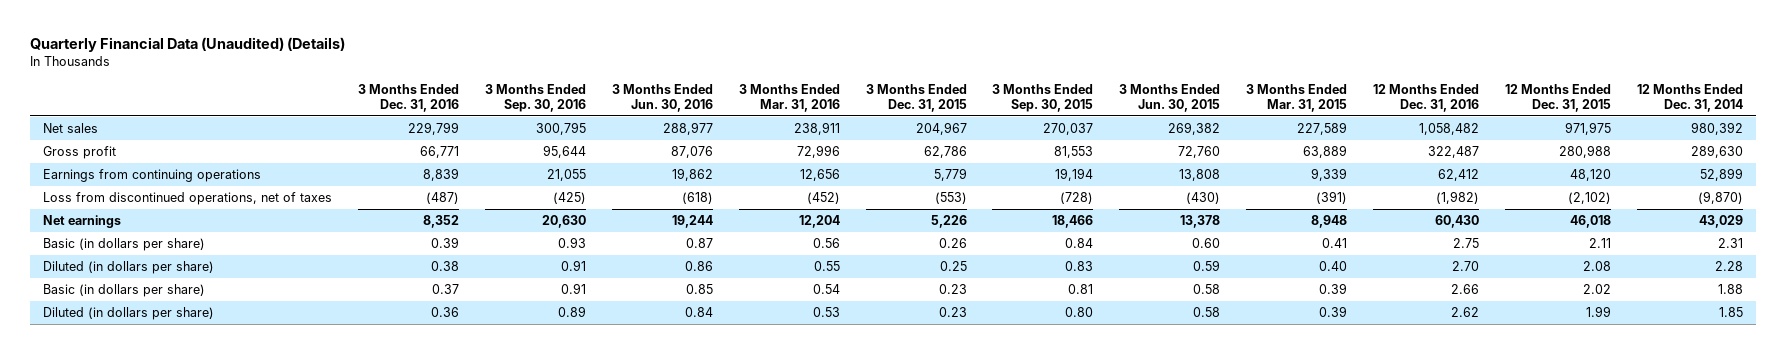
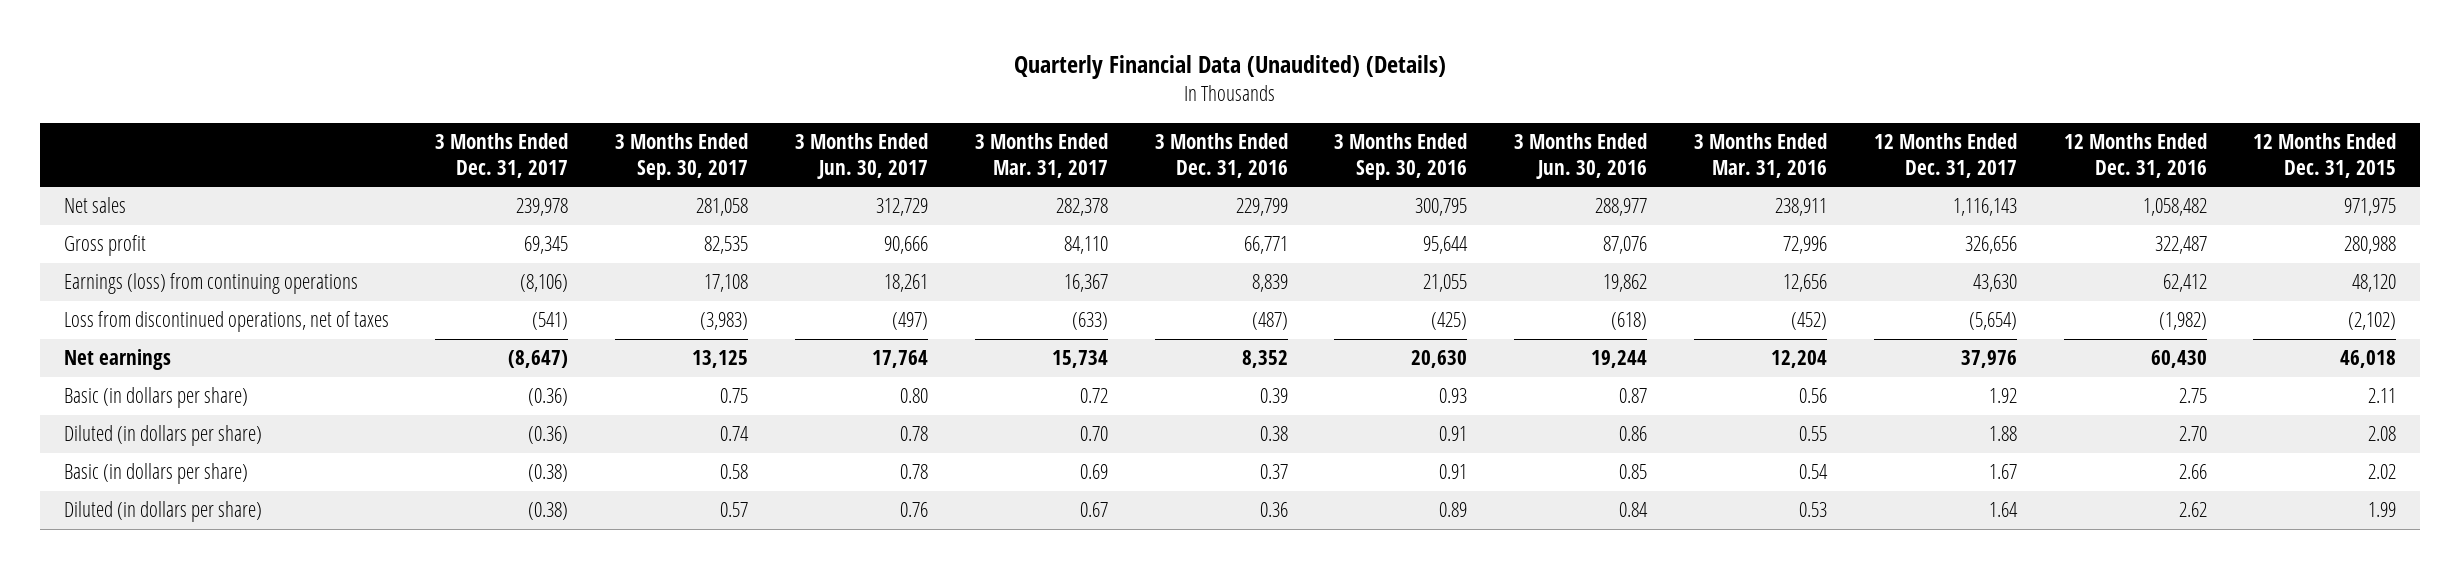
- | 3 Months Ended Dec. 31, 2016 | 3 Months Ended Sep. 30, 2016 | 3 Months Ended Jun. 30, 2016 | 3 Months Ended Mar. 31, 2016 | 3 Months Ended Dec. 31, 2015 | 3 Months Ended Sep. 30, 2015 | 3 Months Ended Jun. 30, 2015 | 3 Months Ended Mar. 31, 2015 | 12 Months Ended Dec. 31, 2016 | 12 Months Ended Dec. 31, 2015 | 12 Months Ended Dec. 31, 2014
+ | 3 Months Ended Dec. 31, 2017 | 3 Months Ended Sep. 30, 2017 | 3 Months Ended Jun. 30, 2017 | 3 Months Ended Mar. 31, 2017 | 3 Months Ended Dec. 31, 2016 | 3 Months Ended Sep. 30, 2016 | 3 Months Ended Jun. 30, 2016 | 3 Months Ended Mar. 31, 2016 | 12 Months Ended Dec. 31, 2017 | 12 Months Ended Dec. 31, 2016 | 12 Months Ended Dec. 31, 2015
- Earnings from continuing operations | 8,839 | 21,055 | 19,862 | 12,656 | 5,779 | 19,194 | 13,808 | 9,339 | 62,412 | 48,120 | 52,899
+ Earnings (loss) from continuing operations | (8,106) | 17,108 | 18,261 | 16,367 | 8,839 | 21,055 | 19,862 | 12,656 | 43,630 | 62,412 | 48,120

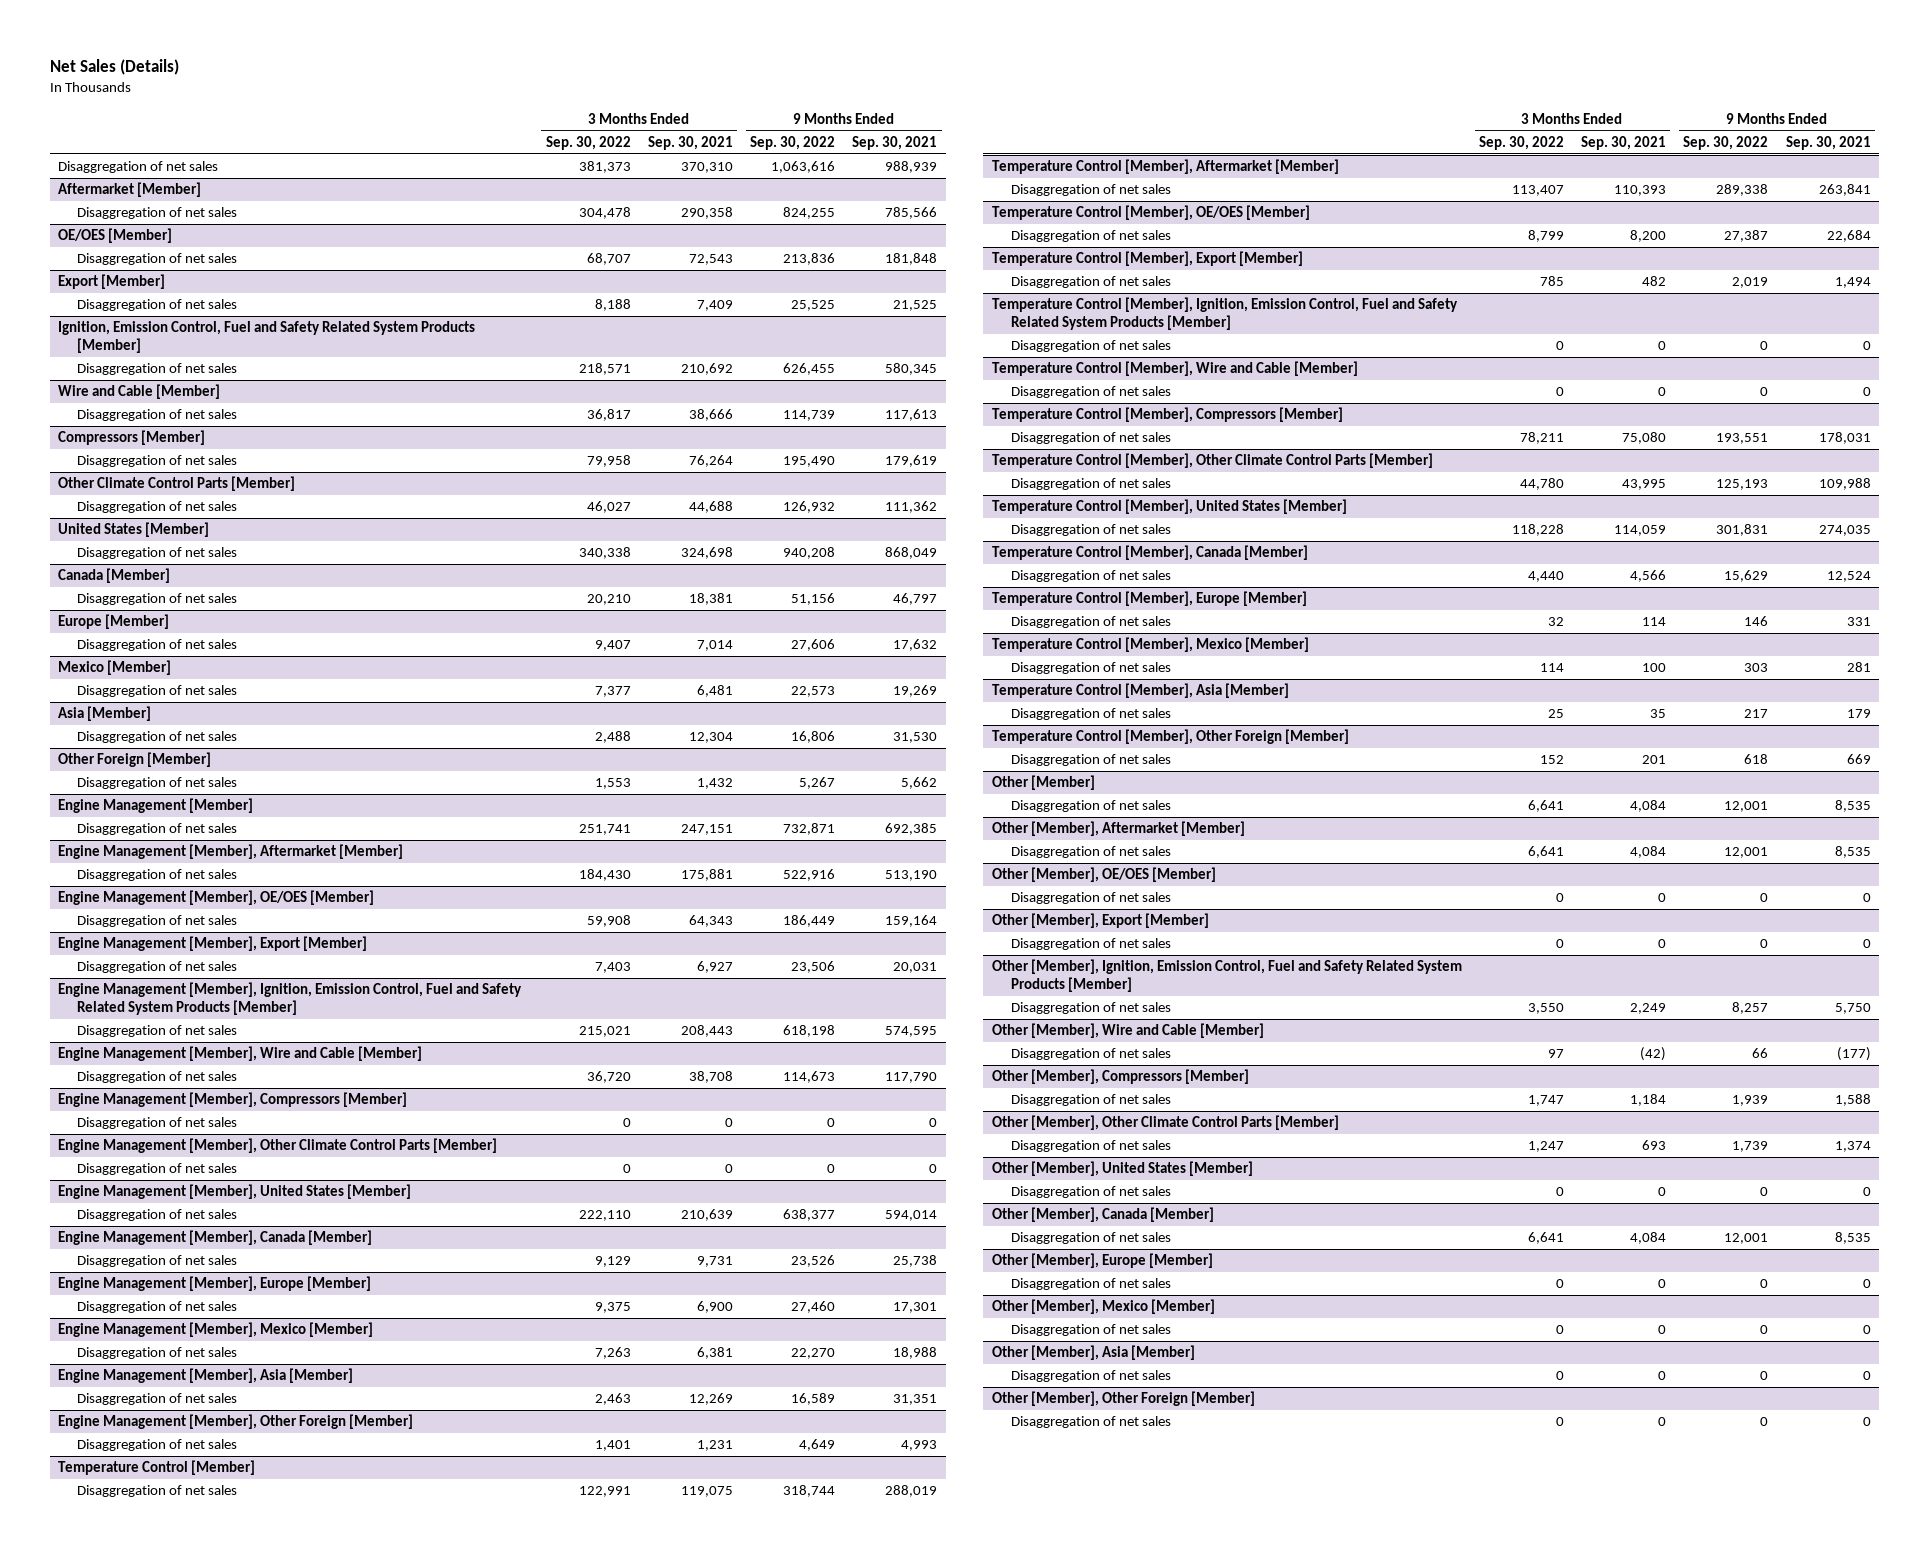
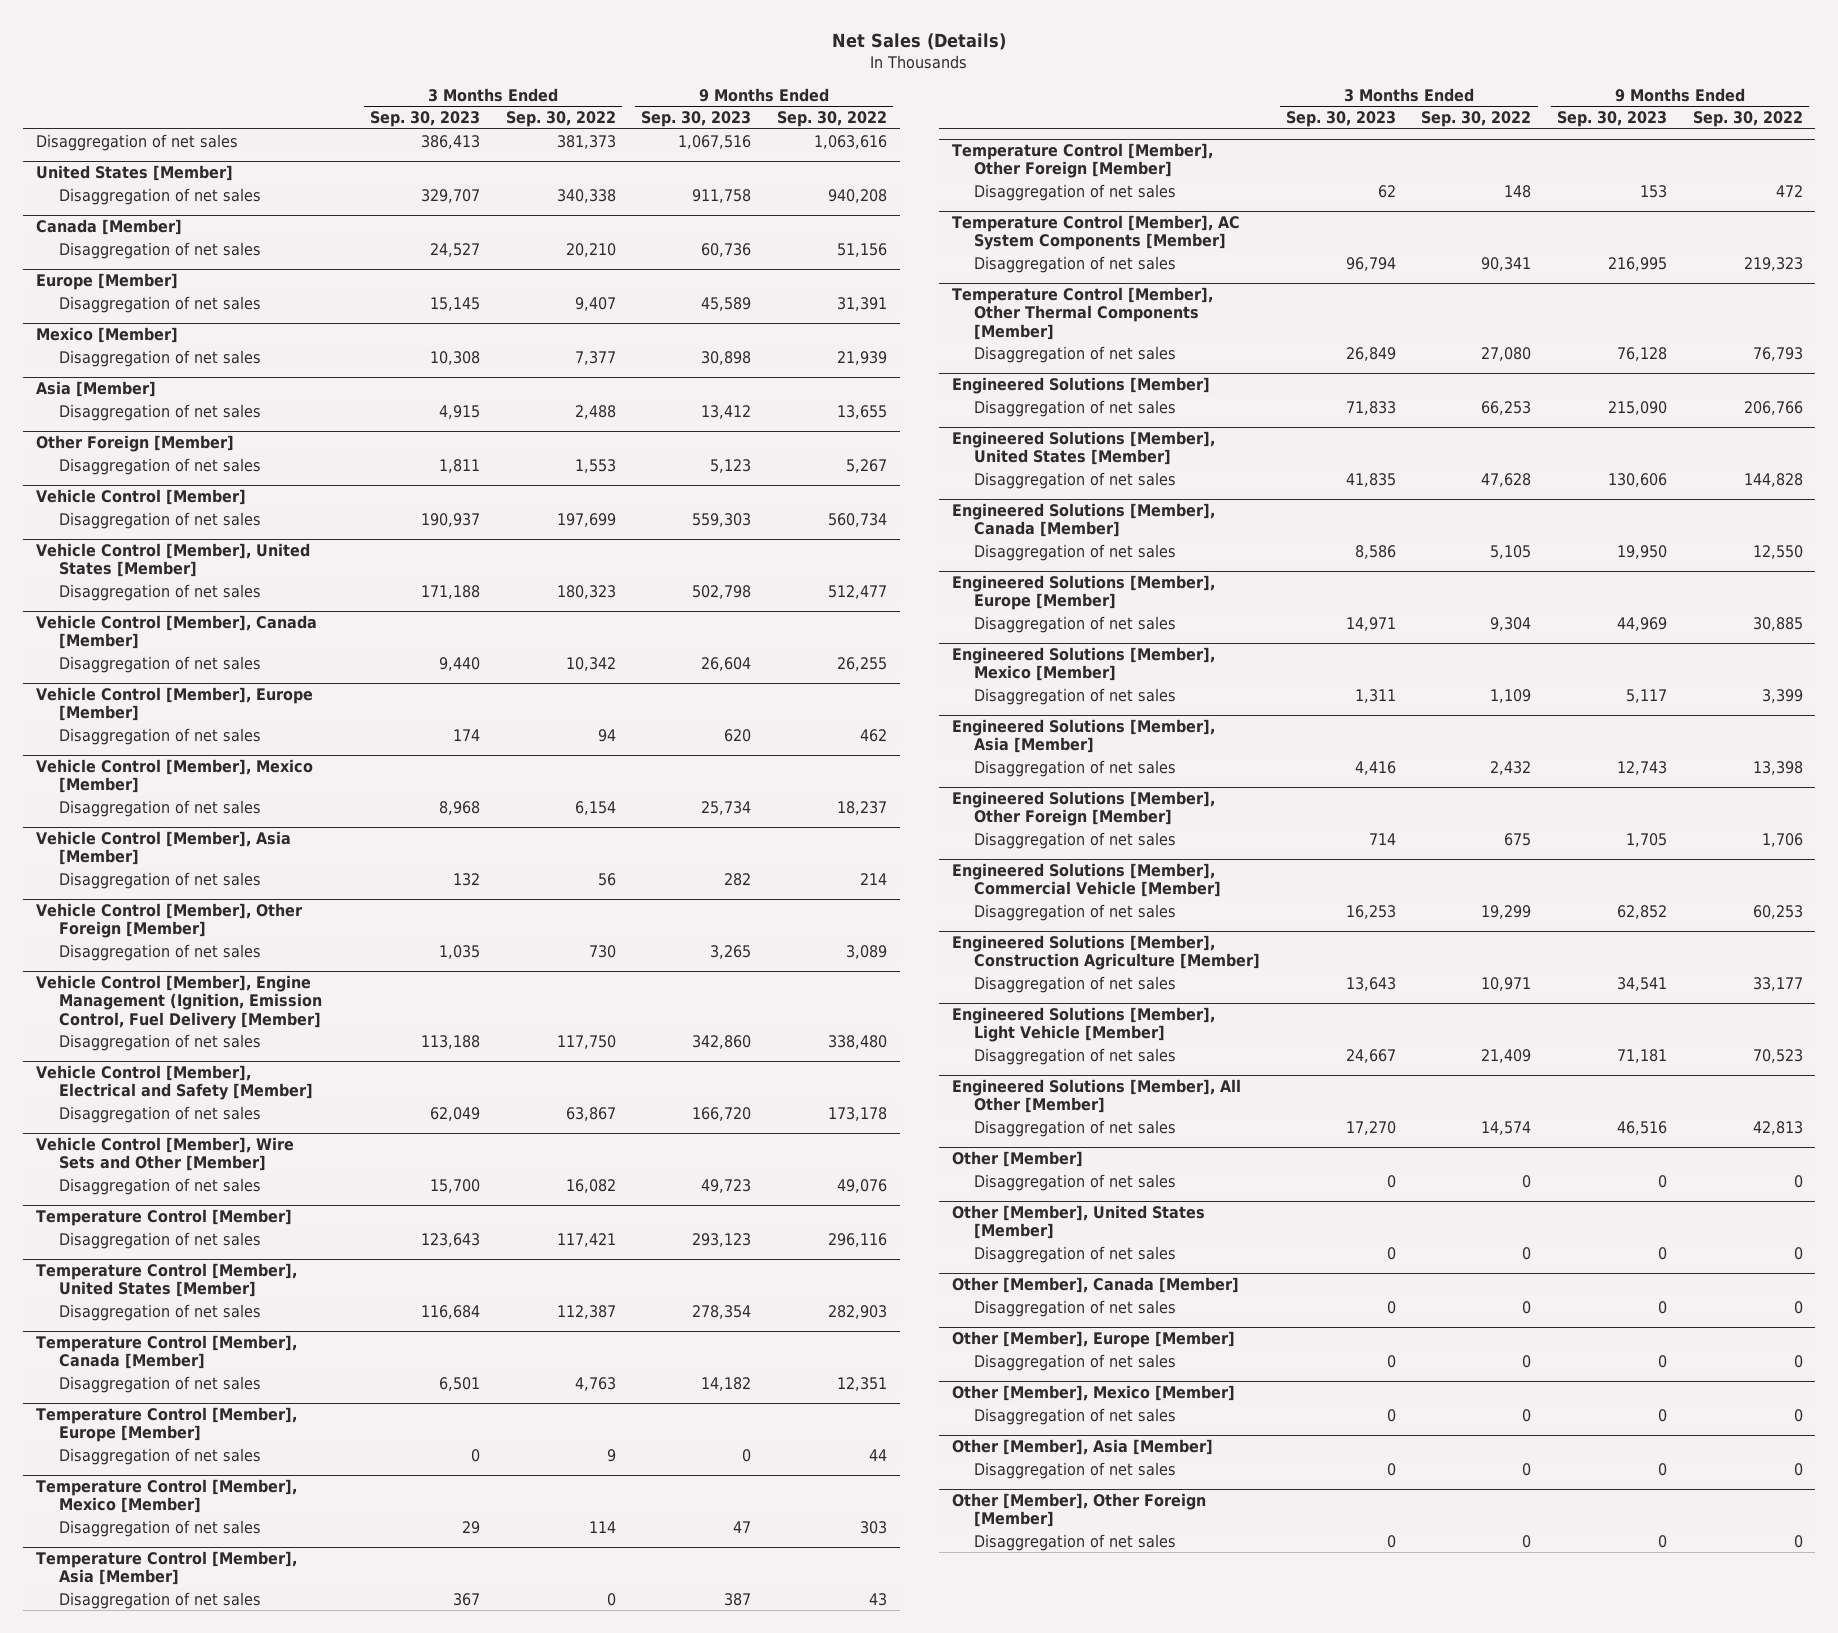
- | 3 Months Ended Sep. 30, 2022 | 3 Months Ended Sep. 30, 2021 | 9 Months Ended Sep. 30, 2022 | 9 Months Ended Sep. 30, 2021
+ | 3 Months Ended Sep. 30, 2023 | 3 Months Ended Sep. 30, 2022 | 9 Months Ended Sep. 30, 2023 | 9 Months Ended Sep. 30, 2022
- Aftermarket [Member]
- Disaggregation of net sales | 304,478 | 290,358 | 824,255 | 785,566
- OE/OES [Member]
- Disaggregation of net sales | 68,707 | 72,543 | 213,836 | 181,848
- Export [Member]
- Disaggregation of net sales | 8,188 | 7,409 | 25,525 | 21,525
- Ignition, Emission Control, Fuel and Safety Related System Products [Member]
- Disaggregation of net sales | 218,571 | 210,692 | 626,455 | 580,345
- Wire and Cable [Member]
- Disaggregation of net sales | 36,817 | 38,666 | 114,739 | 117,613
- Compressors [Member]
- Disaggregation of net sales | 79,958 | 76,264 | 195,490 | 179,619
- Other Climate Control Parts [Member]
- Disaggregation of net sales | 46,027 | 44,688 | 126,932 | 111,362
@ Europe [Member]
- Disaggregation of net sales | 9,407 | 7,014 | 27,606 | 17,632
+ Disaggregation of net sales | 15,145 | 9,407 | 45,589 | 31,391
@ Mexico [Member]
- Disaggregation of net sales | 7,377 | 6,481 | 22,573 | 19,269
+ Disaggregation of net sales | 10,308 | 7,377 | 30,898 | 21,939
@ Asia [Member]
- Disaggregation of net sales | 2,488 | 12,304 | 16,806 | 31,530
+ Disaggregation of net sales | 4,915 | 2,488 | 13,412 | 13,655
- Engine Management [Member]
- Disaggregation of net sales | 251,741 | 247,151 | 732,871 | 692,385
- Engine Management [Member], Aftermarket [Member]
- Disaggregation of net sales | 184,430 | 175,881 | 522,916 | 513,190
- Engine Management [Member], OE/OES [Member]
- Disaggregation of net sales | 59,908 | 64,343 | 186,449 | 159,164
- Engine Management [Member], Export [Member]
- Disaggregation of net sales | 7,403 | 6,927 | 23,506 | 20,031
- Engine Management [Member], Ignition, Emission Control, Fuel and Safety Related System Products [Member]
- Disaggregation of net sales | 215,021 | 208,443 | 618,198 | 574,595
- Engine Management [Member], Wire and Cable [Member]
- Disaggregation of net sales | 36,720 | 38,708 | 114,673 | 117,790
- Engine Management [Member], Compressors [Member]
- Disaggregation of net sales | 0 | 0 | 0 | 0
- Engine Management [Member], Other Climate Control Parts [Member]
- Disaggregation of net sales | 0 | 0 | 0 | 0
- Engine Management [Member], United States [Member]
- Disaggregation of net sales | 222,110 | 210,639 | 638,377 | 594,014
- Engine Management [Member], Canada [Member]
- Disaggregation of net sales | 9,129 | 9,731 | 23,526 | 25,738
- Engine Management [Member], Europe [Member]
- Disaggregation of net sales | 9,375 | 6,900 | 27,460 | 17,301
- Engine Management [Member], Mexico [Member]
- Disaggregation of net sales | 7,263 | 6,381 | 22,270 | 18,988
- Engine Management [Member], Asia [Member]
- Disaggregation of net sales | 2,463 | 12,269 | 16,589 | 31,351
- Engine Management [Member], Other Foreign [Member]
- Disaggregation of net sales | 1,401 | 1,231 | 4,649 | 4,993
+ Vehicle Control [Member]
+ Disaggregation of net sales | 190,937 | 197,699 | 559,303 | 560,734
+ Vehicle Control [Member], United States [Member]
+ Disaggregation of net sales | 171,188 | 180,323 | 502,798 | 512,477
+ Vehicle Control [Member], Canada [Member]
+ Disaggregation of net sales | 9,440 | 10,342 | 26,604 | 26,255
+ Vehicle Control [Member], Europe [Member]
+ Disaggregation of net sales | 174 | 94 | 620 | 462
+ Vehicle Control [Member], Mexico [Member]
+ Disaggregation of net sales | 8,968 | 6,154 | 25,734 | 18,237
+ Vehicle Control [Member], Asia [Member]
+ Disaggregation of net sales | 132 | 56 | 282 | 214
+ Vehicle Control [Member], Other Foreign [Member]
+ Disaggregation of net sales | 1,035 | 730 | 3,265 | 3,089
+ Vehicle Control [Member], Engine Management (Ignition, Emission Control, Fuel Delivery [Member]
+ Disaggregation of net sales | 113,188 | 117,750 | 342,860 | 338,480
+ Vehicle Control [Member], Electrical and Safety [Member]
+ Disaggregation of net sales | 62,049 | 63,867 | 166,720 | 173,178
+ Vehicle Control [Member], Wire Sets and Other [Member]
+ Disaggregation of net sales | 15,700 | 16,082 | 49,723 | 49,076
@ Temperature Control [Member]
- Disaggregation of net sales | 122,991 | 119,075 | 318,744 | 288,019
- Temperature Control [Member], Aftermarket [Member]
- Disaggregation of net sales | 113,407 | 110,393 | 289,338 | 263,841
- Temperature Control [Member], OE/OES [Member]
- Disaggregation of net sales | 8,799 | 8,200 | 27,387 | 22,684
- Temperature Control [Member], Export [Member]
- Disaggregation of net sales | 785 | 482 | 2,019 | 1,494
- Temperature Control [Member], Ignition, Emission Control, Fuel and Safety Related System Products [Member]
- Disaggregation of net sales | 0 | 0 | 0 | 0
- Temperature Control [Member], Wire and Cable [Member]
- Disaggregation of net sales | 0 | 0 | 0 | 0
- Temperature Control [Member], Compressors [Member]
- Disaggregation of net sales | 78,211 | 75,080 | 193,551 | 178,031
- Temperature Control [Member], Other Climate Control Parts [Member]
- Disaggregation of net sales | 44,780 | 43,995 | 125,193 | 109,988
@ Temperature Control [Member]
+ Disaggregation of net sales | 123,643 | 117,421 | 293,123 | 296,116
@ Temperature Control [Member], United States [Member]
- Disaggregation of net sales | 118,228 | 114,059 | 301,831 | 274,035
+ Disaggregation of net sales | 116,684 | 112,387 | 278,354 | 282,903
@ Temperature Control [Member], Canada [Member]
- Disaggregation of net sales | 4,440 | 4,566 | 15,629 | 12,524
+ Disaggregation of net sales | 6,501 | 4,763 | 14,182 | 12,351
@ Temperature Control [Member], Europe [Member]
- Disaggregation of net sales | 32 | 114 | 146 | 331
+ Disaggregation of net sales | 0 | 9 | 0 | 44
@ Temperature Control [Member], Asia [Member]
- Disaggregation of net sales | 25 | 35 | 217 | 179
+ Disaggregation of net sales | 367 | 0 | 387 | 43
@ Temperature Control [Member], Other Foreign [Member]
- Disaggregation of net sales | 152 | 201 | 618 | 669
+ Disaggregation of net sales | 62 | 148 | 153 | 472
+ Temperature Control [Member], AC System Components [Member]
+ Disaggregation of net sales | 96,794 | 90,341 | 216,995 | 219,323
+ Temperature Control [Member], Other Thermal Components [Member]
+ Disaggregation of net sales | 26,849 | 27,080 | 76,128 | 76,793
+ Engineered Solutions [Member]
+ Disaggregation of net sales | 71,833 | 66,253 | 215,090 | 206,766
+ Engineered Solutions [Member], United States [Member]
+ Disaggregation of net sales | 41,835 | 47,628 | 130,606 | 144,828
+ Engineered Solutions [Member], Canada [Member]
+ Disaggregation of net sales | 8,586 | 5,105 | 19,950 | 12,550
+ Engineered Solutions [Member], Europe [Member]
+ Disaggregation of net sales | 14,971 | 9,304 | 44,969 | 30,885
+ Engineered Solutions [Member], Mexico [Member]
+ Disaggregation of net sales | 1,311 | 1,109 | 5,117 | 3,399
+ Engineered Solutions [Member], Asia [Member]
+ Disaggregation of net sales | 4,416 | 2,432 | 12,743 | 13,398
+ Engineered Solutions [Member], Other Foreign [Member]
+ Disaggregation of net sales | 714 | 675 | 1,705 | 1,706
+ Engineered Solutions [Member], Commercial Vehicle [Member]
+ Disaggregation of net sales | 16,253 | 19,299 | 62,852 | 60,253
+ Engineered Solutions [Member], Construction Agriculture [Member]
+ Disaggregation of net sales | 13,643 | 10,971 | 34,541 | 33,177
+ Engineered Solutions [Member], Light Vehicle [Member]
+ Disaggregation of net sales | 24,667 | 21,409 | 71,181 | 70,523
+ Engineered Solutions [Member], All Other [Member]
+ Disaggregation of net sales | 17,270 | 14,574 | 46,516 | 42,813
@ Other [Member]
- Disaggregation of net sales | 6,641 | 4,084 | 12,001 | 8,535
- Other [Member], Aftermarket [Member]
- Disaggregation of net sales | 6,641 | 4,084 | 12,001 | 8,535
- Other [Member], OE/OES [Member]
- Other [Member], Export [Member]
- Disaggregation of net sales | 0 | 0 | 0 | 0
- Other [Member], Ignition, Emission Control, Fuel and Safety Related System Products [Member]
- Disaggregation of net sales | 3,550 | 2,249 | 8,257 | 5,750
- Other [Member], Wire and Cable [Member]
- Disaggregation of net sales | 97 | (42) | 66 | (177)
- Other [Member], Compressors [Member]
- Disaggregation of net sales | 1,747 | 1,184 | 1,939 | 1,588
- Other [Member], Other Climate Control Parts [Member]
- Disaggregation of net sales | 1,247 | 693 | 1,739 | 1,374
@ Other [Member], Canada [Member]
- Disaggregation of net sales | 6,641 | 4,084 | 12,001 | 8,535
+ Disaggregation of net sales | 0 | 0 | 0 | 0

